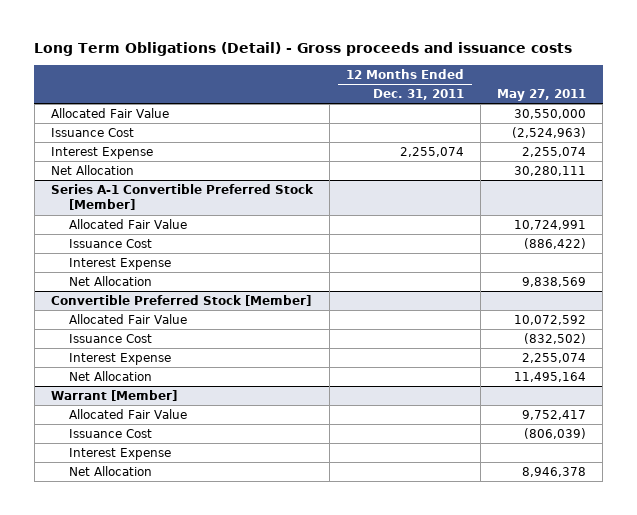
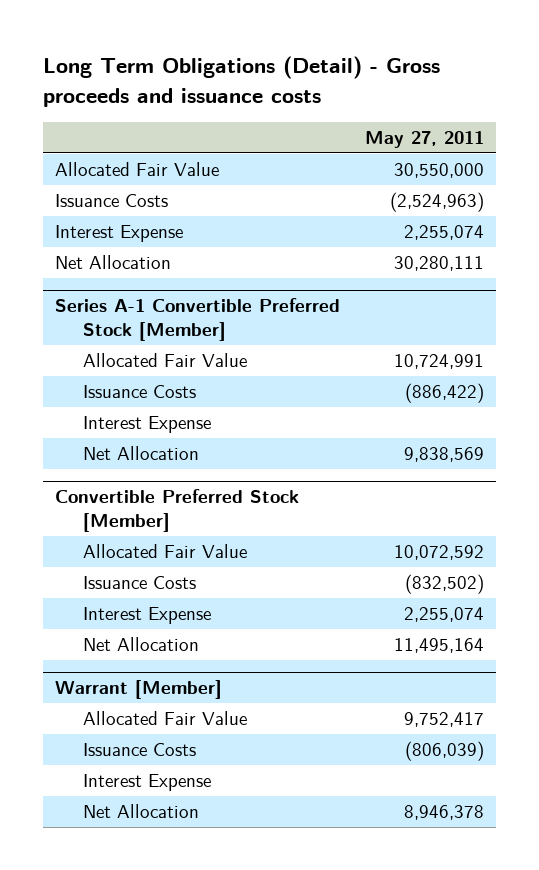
- | 12 Months Ended Dec. 31, 2011 | May 27, 2011
+ | May 27, 2011
- Issuance Cost | | (2,524,963)
+ Issuance Costs | (2,524,963)
@ Series A-1 Convertible Preferred Stock [Member]
- Issuance Cost | | (886,422)
+ Issuance Costs | (886,422)
@ Convertible Preferred Stock [Member]
- Issuance Cost | | (832,502)
+ Issuance Costs | (832,502)
@ Warrant [Member]
- Issuance Cost | | (806,039)
+ Issuance Costs | (806,039)

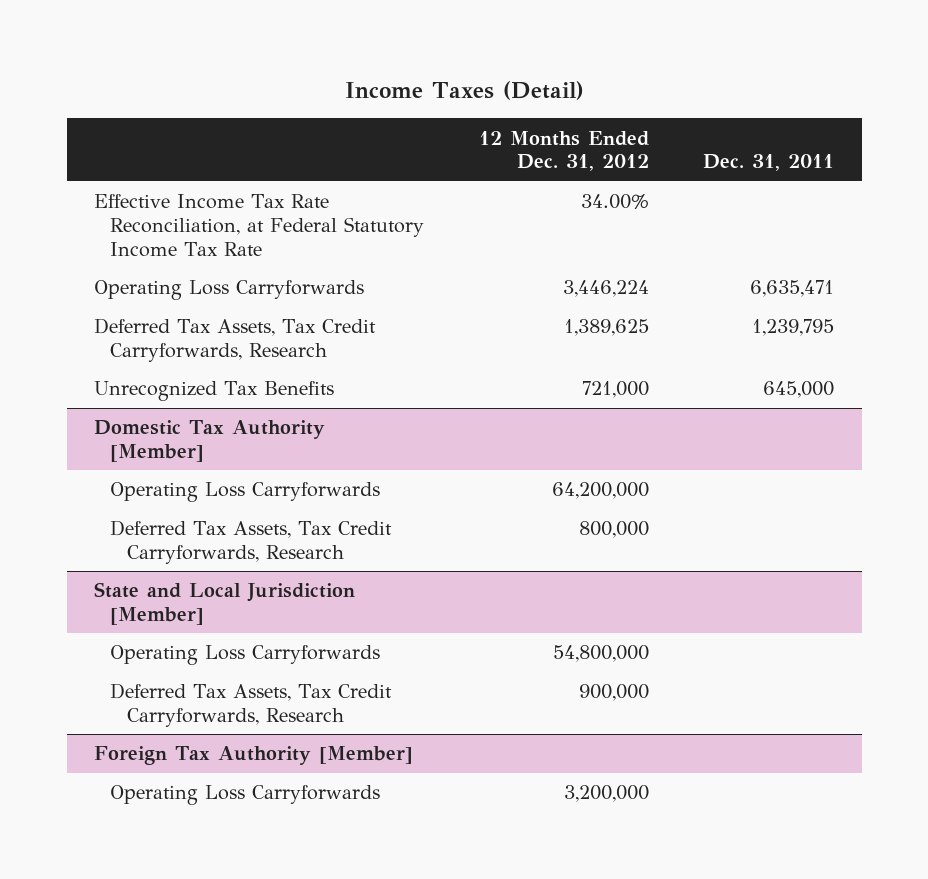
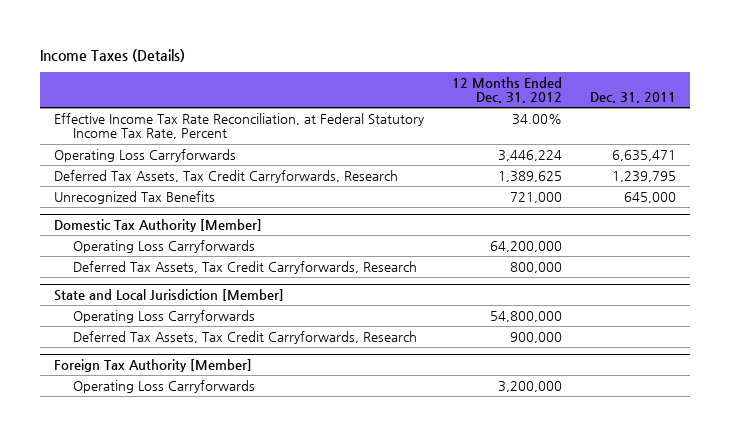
- Income Taxes (Detail)
+ Income Taxes (Details)
- Effective Income Tax Rate Reconciliation, at Federal Statutory Income Tax Rate | 34.00% |
+ Effective Income Tax Rate Reconciliation, at Federal Statutory Income Tax Rate, Percent | 34.00% |

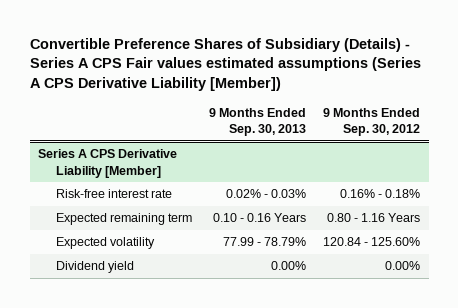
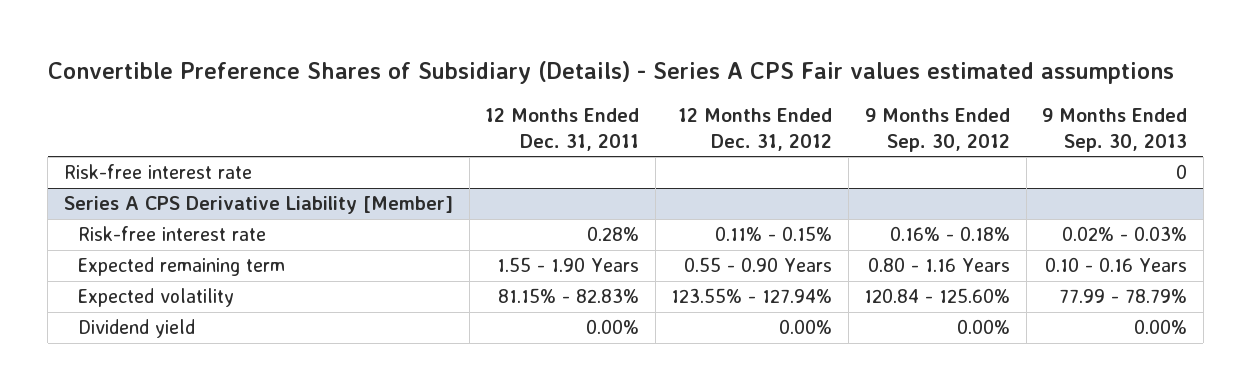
- Convertible Preference Shares of Subsidiary (Details) - Series A CPS Fair values estimated assumptions (Series A CPS Derivative Liability [Member])
+ Convertible Preference Shares of Subsidiary (Details) - Series A CPS Fair values estimated assumptions
- | 9 Months Ended Sep. 30, 2013 | 9 Months Ended Sep. 30, 2012
+ | 12 Months Ended Dec. 31, 2011 | 12 Months Ended Dec. 31, 2012 | 9 Months Ended Sep. 30, 2012 | 9 Months Ended Sep. 30, 2013
+ Risk-free interest rate | | | | 0

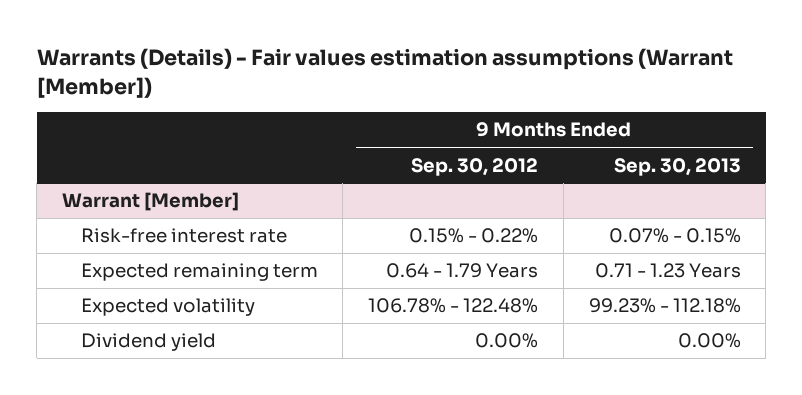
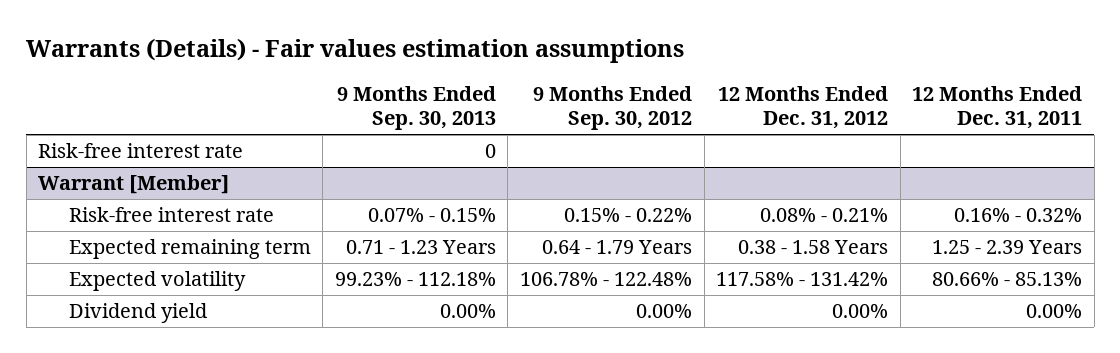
- Warrants (Details) - Fair values estimation assumptions (Warrant [Member])
+ Warrants (Details) - Fair values estimation assumptions
- | 9 Months Ended Sep. 30, 2012 | 9 Months Ended Sep. 30, 2013
+ | 9 Months Ended Sep. 30, 2013 | 9 Months Ended Sep. 30, 2012 | 12 Months Ended Dec. 31, 2012 | 12 Months Ended Dec. 31, 2011
+ Risk-free interest rate | 0 | | |

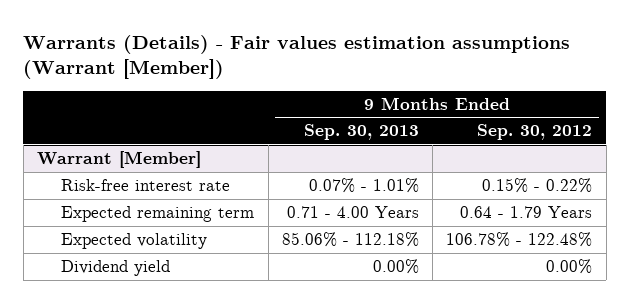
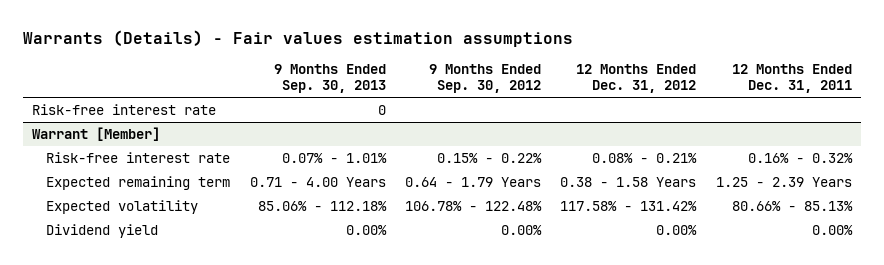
- Warrants (Details) - Fair values estimation assumptions (Warrant [Member])
+ Warrants (Details) - Fair values estimation assumptions
- | 9 Months Ended Sep. 30, 2013 | 9 Months Ended Sep. 30, 2012
+ | 9 Months Ended Sep. 30, 2013 | 9 Months Ended Sep. 30, 2012 | 12 Months Ended Dec. 31, 2012 | 12 Months Ended Dec. 31, 2011
+ Risk-free interest rate | 0 | | |

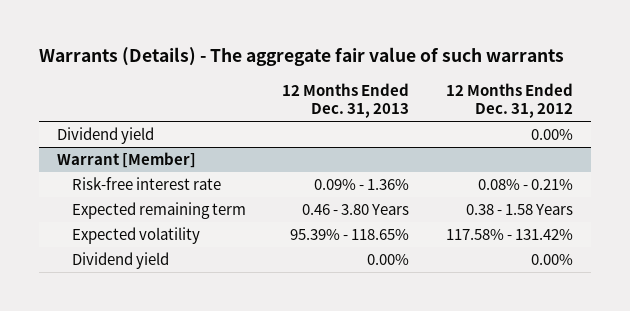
- Warrants (Details) - Fair values estimation assumptions
+ Warrants (Details) - The aggregate fair value of such warrants
- | 9 Months Ended Sep. 30, 2013 | 9 Months Ended Sep. 30, 2012 | 12 Months Ended Dec. 31, 2012 | 12 Months Ended Dec. 31, 2011
+ | 12 Months Ended Dec. 31, 2013 | 12 Months Ended Dec. 31, 2012
- Risk-free interest rate | 0 | | |
+ Dividend yield | | 0.00%

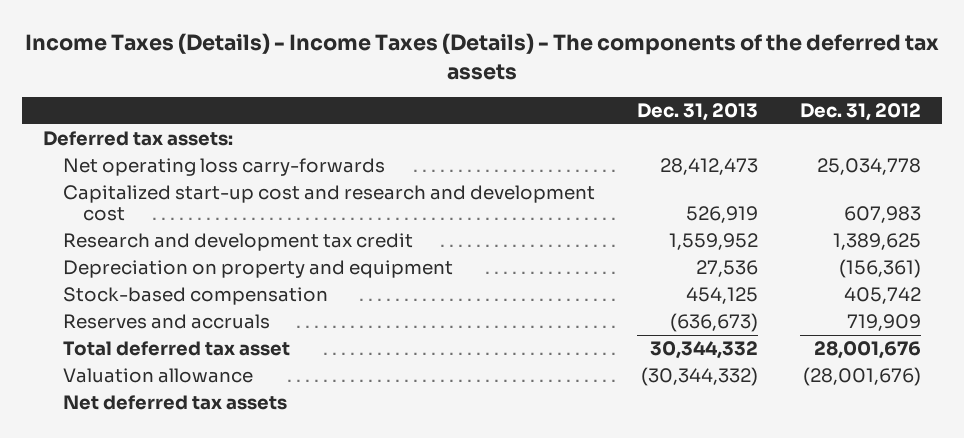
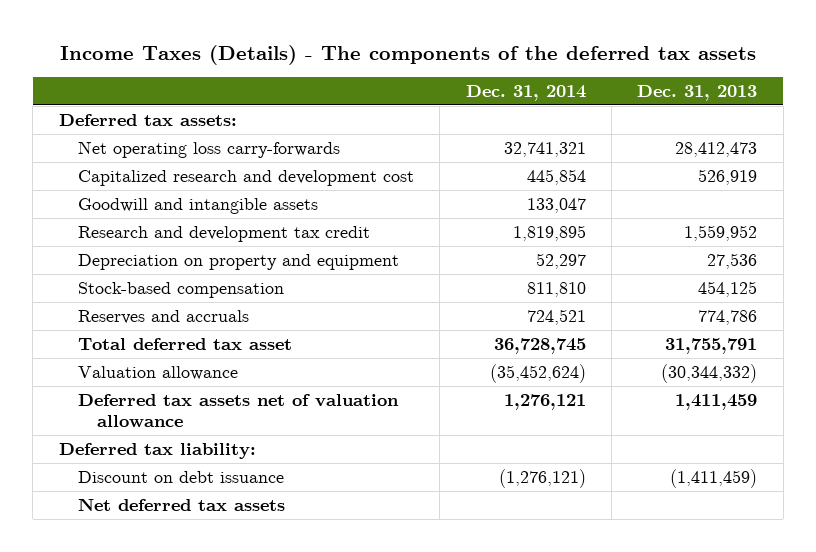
- Income Taxes (Details) - Income Taxes (Details) - The components of the deferred tax assets
+ Income Taxes (Details) - The components of the deferred tax assets
- | Dec. 31, 2013 | Dec. 31, 2012
+ | Dec. 31, 2014 | Dec. 31, 2013
- Capitalized start-up cost and research and development cost | 526,919 | 607,983
+ Capitalized research and development cost | 445,854 | 526,919
+ Goodwill and intangible assets | 133,047 |
- Reserves and accruals | (636,673) | 719,909
- Total deferred tax asset | 30,344,332 | 28,001,676
+ Reserves and accruals | 724,521 | 774,786
+ Total deferred tax asset | 36,728,745 | 31,755,791
+ Deferred tax assets net of valuation allowance | 1,276,121 | 1,411,459
+ Deferred tax liability:
+ Discount on debt issuance | (1,276,121) | (1,411,459)

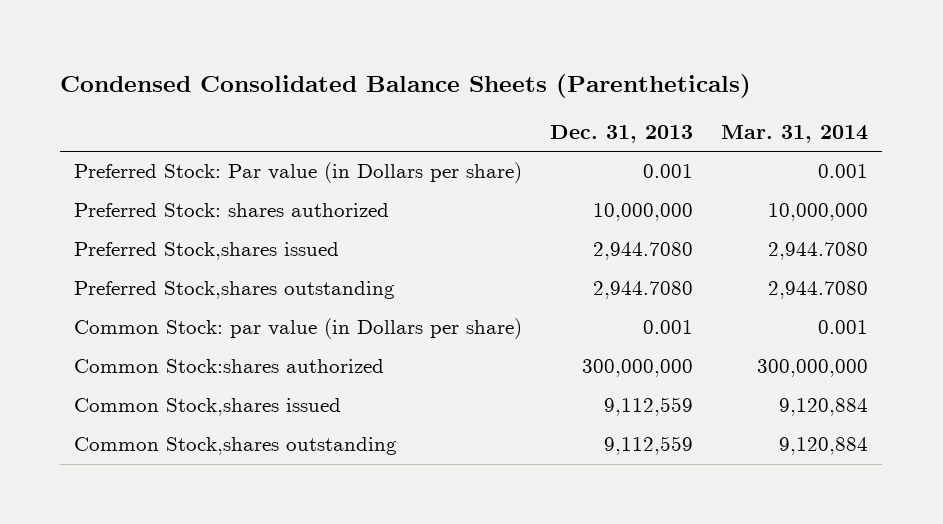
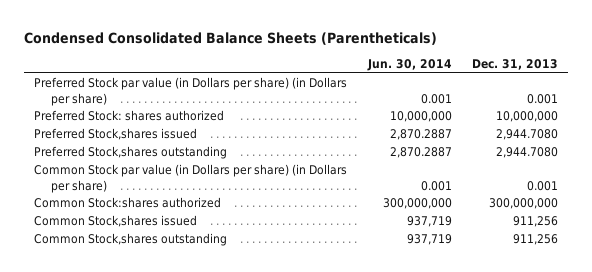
- | Dec. 31, 2013 | Mar. 31, 2014
+ | Jun. 30, 2014 | Dec. 31, 2013
- Preferred Stock: Par value (in Dollars per share) | 0.001 | 0.001
+ Preferred Stock par value (in Dollars per share) (in Dollars per share) | 0.001 | 0.001
- Common Stock: par value (in Dollars per share) | 0.001 | 0.001
+ Common Stock par value (in Dollars per share) (in Dollars per share) | 0.001 | 0.001
- Common Stock,shares issued | 9,112,559 | 9,120,884
- Common Stock,shares outstanding | 9,112,559 | 9,120,884
+ Common Stock,shares issued | 937,719 | 911,256
+ Common Stock,shares outstanding | 937,719 | 911,256

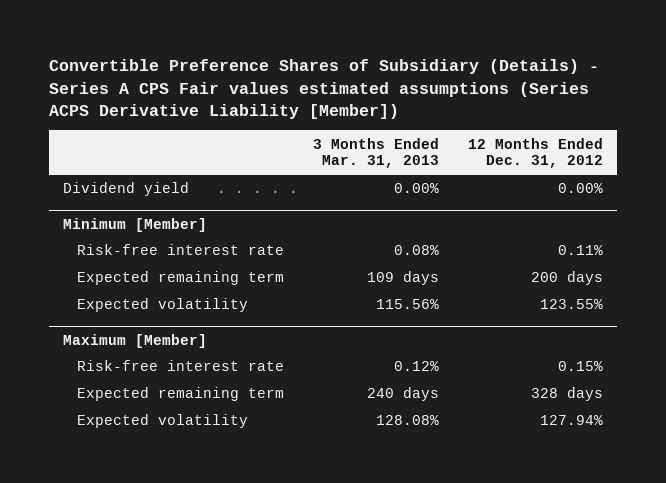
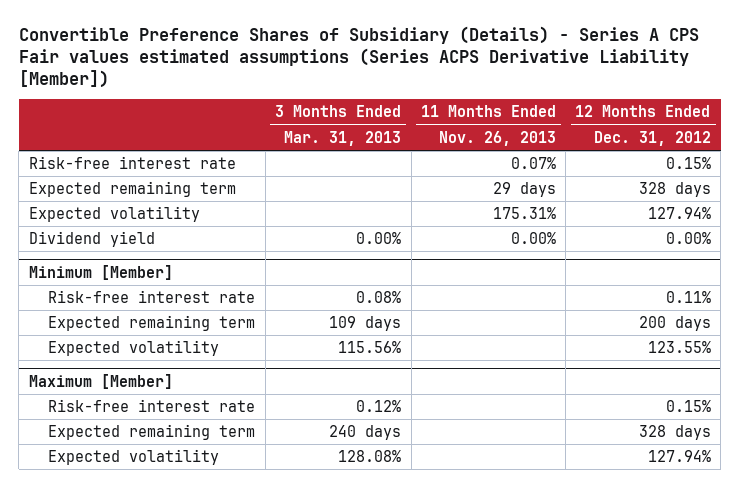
- | 3 Months Ended Mar. 31, 2013 | 12 Months Ended Dec. 31, 2012
+ | 3 Months Ended Mar. 31, 2013 | 11 Months Ended Nov. 26, 2013 | 12 Months Ended Dec. 31, 2012
+ Risk-free interest rate | | 0.07% | 0.15%
+ Expected remaining term | | 29 days | 328 days
+ Expected volatility | | 175.31% | 127.94%

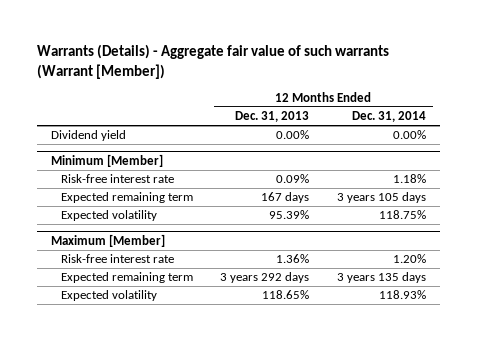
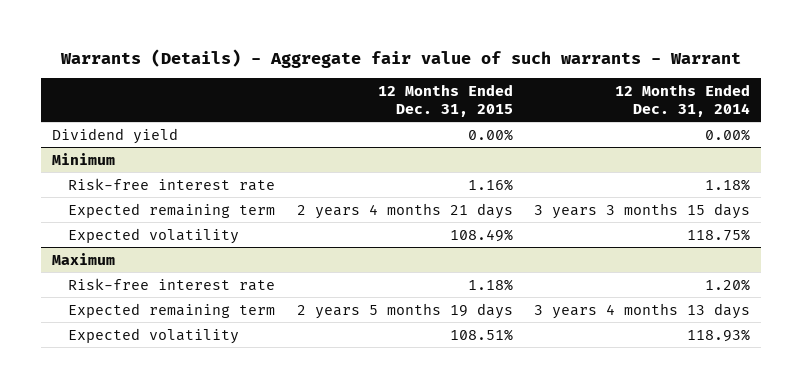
- Warrants (Details) - Aggregate fair value of such warrants (Warrant [Member])
+ Warrants (Details) - Aggregate fair value of such warrants - Warrant
- | 12 Months Ended Dec. 31, 2013 | 12 Months Ended Dec. 31, 2014
+ | 12 Months Ended Dec. 31, 2015 | 12 Months Ended Dec. 31, 2014
- Minimum [Member]
+ Minimum
- Expected remaining term | 167 days | 3 years 105 days
+ Expected remaining term | 2 years 4 months 21 days | 3 years 3 months 15 days
- Maximum [Member]
+ Maximum
- Expected remaining term | 3 years 292 days | 3 years 135 days
+ Expected remaining term | 2 years 5 months 19 days | 3 years 4 months 13 days

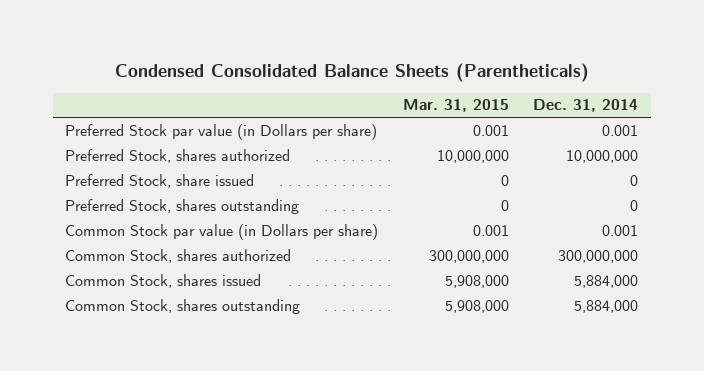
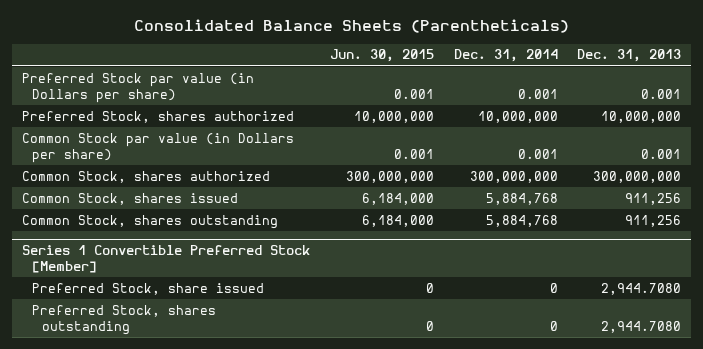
- Condensed Consolidated Balance Sheets (Parentheticals)
+ Consolidated Balance Sheets (Parentheticals)
- | Mar. 31, 2015 | Dec. 31, 2014
+ | Jun. 30, 2015 | Dec. 31, 2014 | Dec. 31, 2013
- Preferred Stock, share issued | 0 | 0
- Preferred Stock, shares outstanding | 0 | 0
- Common Stock, shares issued | 5,908,000 | 5,884,000
- Common Stock, shares outstanding | 5,908,000 | 5,884,000
+ Common Stock, shares issued | 6,184,000 | 5,884,768 | 911,256
+ Common Stock, shares outstanding | 6,184,000 | 5,884,768 | 911,256
+ Series 1 Convertible Preferred Stock [Member]
+ Preferred Stock, share issued | 0 | 0 | 2,944.7080
+ Preferred Stock, shares outstanding | 0 | 0 | 2,944.7080

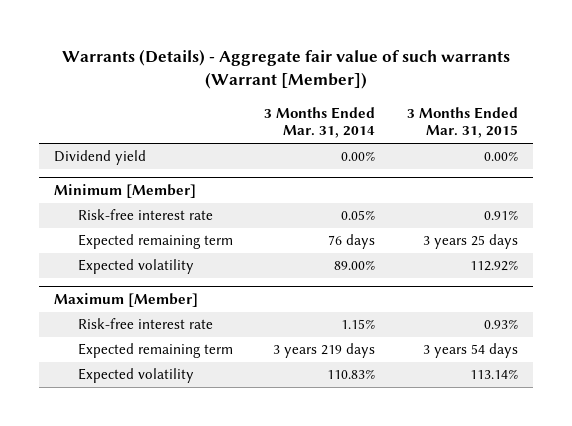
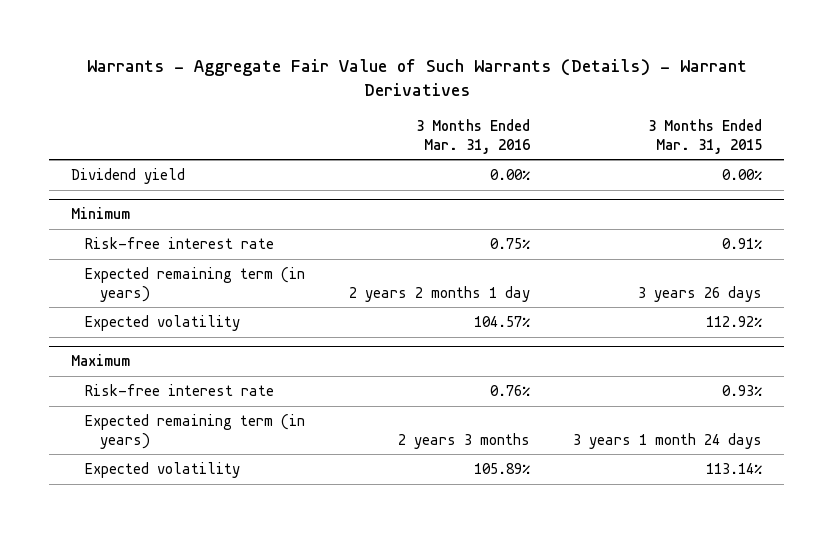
- Warrants (Details) - Aggregate fair value of such warrants (Warrant [Member])
+ Warrants - Aggregate Fair Value of Such Warrants (Details) - Warrant Derivatives
- | 3 Months Ended Mar. 31, 2014 | 3 Months Ended Mar. 31, 2015
+ | 3 Months Ended Mar. 31, 2016 | 3 Months Ended Mar. 31, 2015
- Minimum [Member]
+ Minimum
- Expected remaining term | 76 days | 3 years 25 days
+ Expected remaining term (in years) | 2 years 2 months 1 day | 3 years 26 days
- Maximum [Member]
+ Maximum
- Expected remaining term | 3 years 219 days | 3 years 54 days
+ Expected remaining term (in years) | 2 years 3 months | 3 years 1 month 24 days

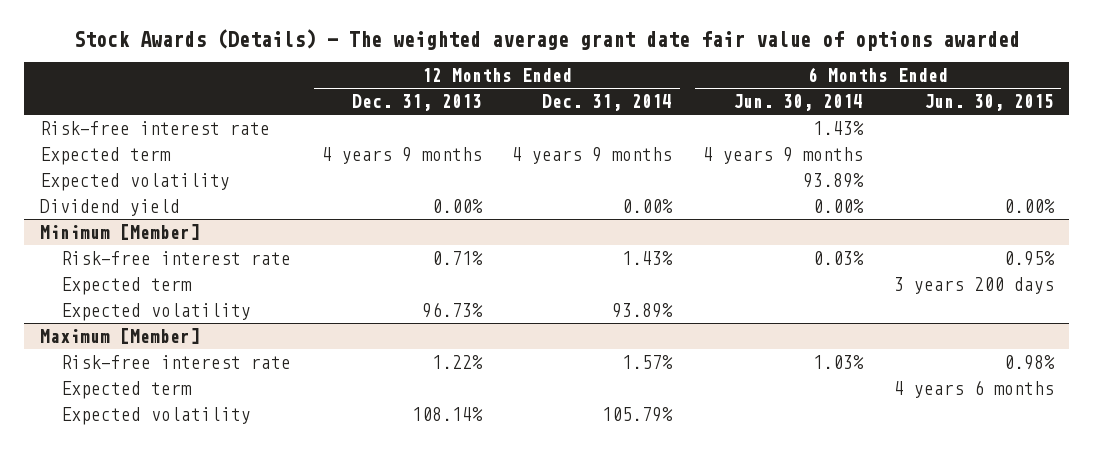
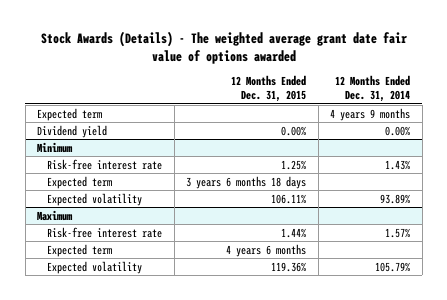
- | 12 Months Ended Dec. 31, 2013 | 12 Months Ended Dec. 31, 2014 | 6 Months Ended Jun. 30, 2014 | 6 Months Ended Jun. 30, 2015
+ | 12 Months Ended Dec. 31, 2015 | 12 Months Ended Dec. 31, 2014
- Risk-free interest rate | | | 1.43% |
- Expected volatility | | | 93.89% |
- Minimum [Member]
+ Minimum
- Maximum [Member]
+ Maximum

